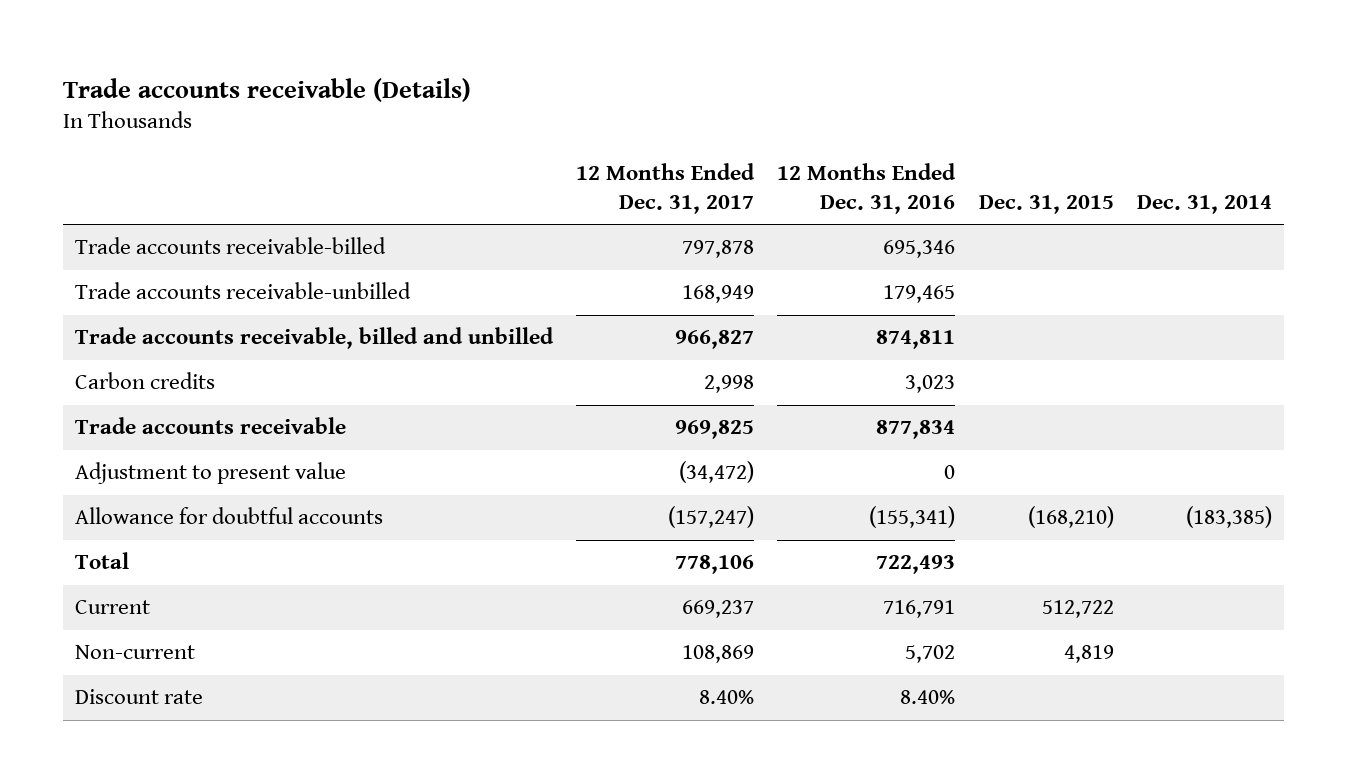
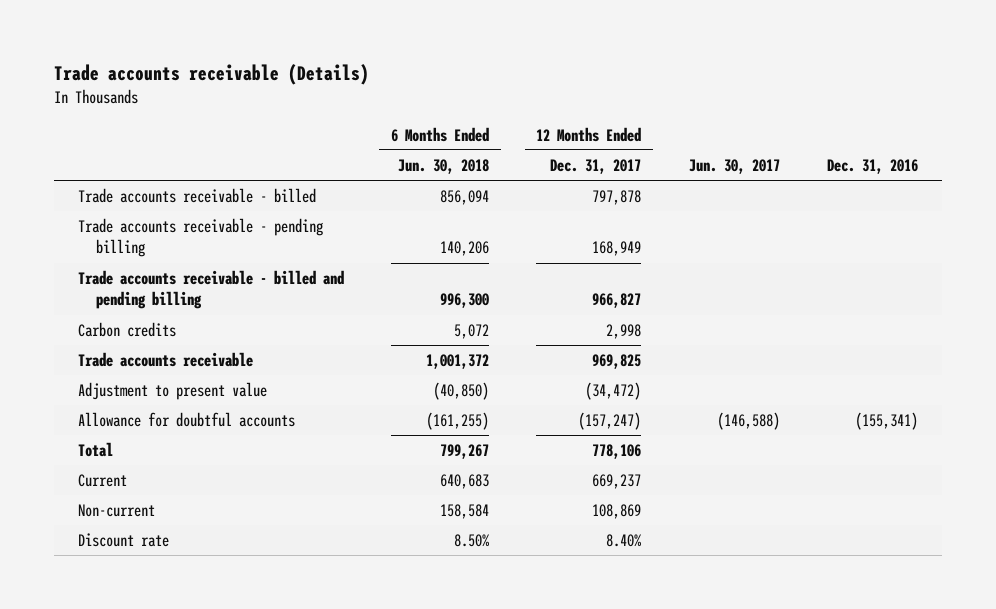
- | 12 Months Ended Dec. 31, 2017 | 12 Months Ended Dec. 31, 2016 | Dec. 31, 2015 | Dec. 31, 2014
+ | 6 Months Ended Jun. 30, 2018 | 12 Months Ended Dec. 31, 2017 | Jun. 30, 2017 | Dec. 31, 2016
- Trade accounts receivable-billed | 797,878 | 695,346 | |
- Trade accounts receivable-unbilled | 168,949 | 179,465 | |
- Trade accounts receivable, billed and unbilled | 966,827 | 874,811 | |
+ Trade accounts receivable - billed | 856,094 | 797,878 | |
+ Trade accounts receivable - pending billing | 140,206 | 168,949 | |
+ Trade accounts receivable - billed and pending billing | 996,300 | 966,827 | |

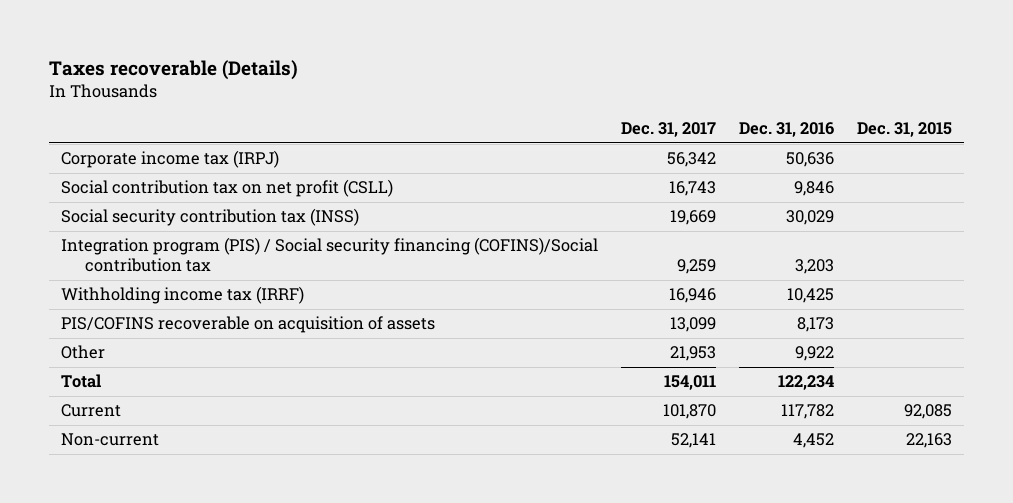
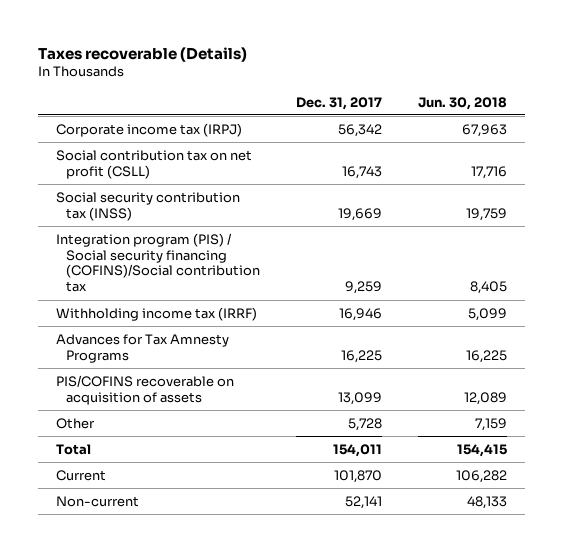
- | Dec. 31, 2017 | Dec. 31, 2016 | Dec. 31, 2015
+ | Dec. 31, 2017 | Jun. 30, 2018
+ Advances for Tax Amnesty Programs | 16,225 | 16,225
- Other | 21,953 | 9,922 |
+ Other | 5,728 | 7,159

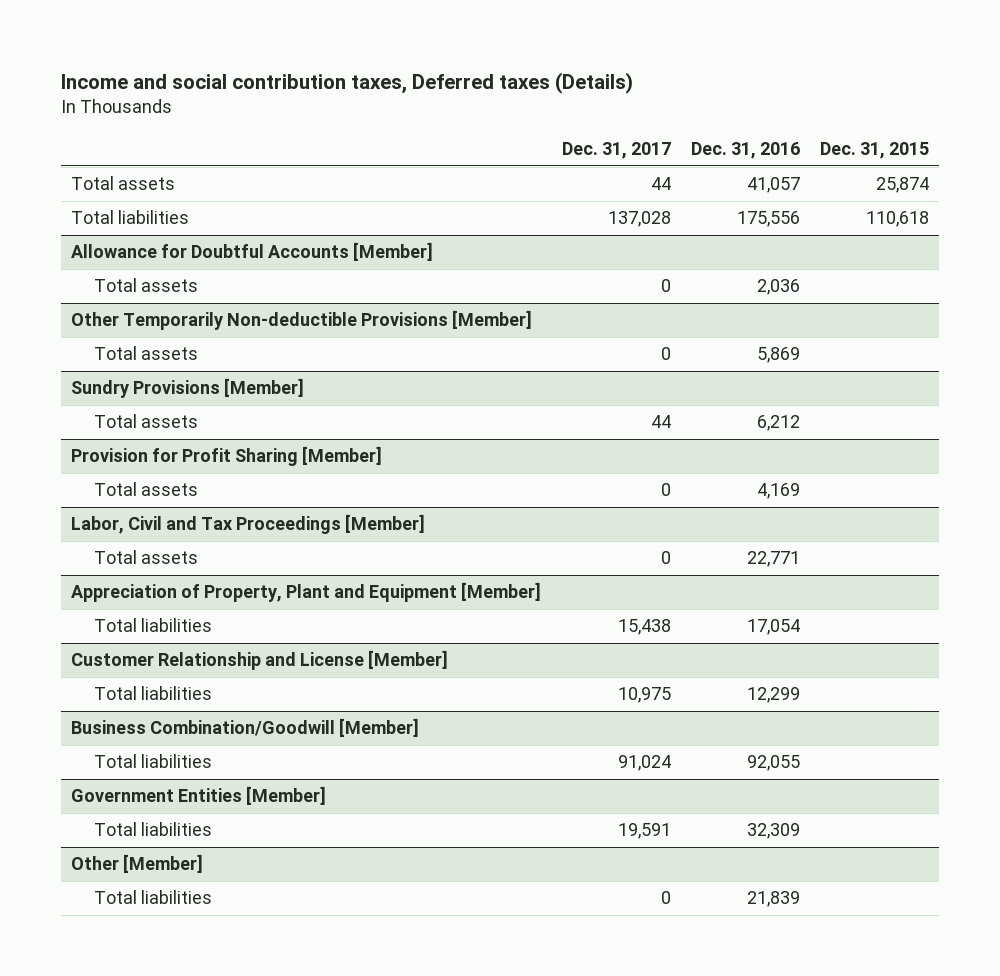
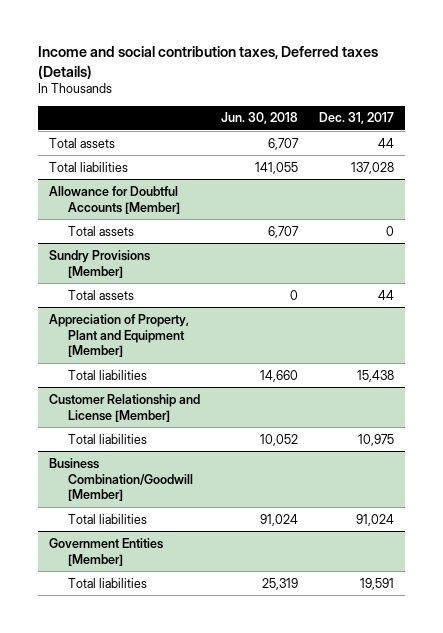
- | Dec. 31, 2017 | Dec. 31, 2016 | Dec. 31, 2015
+ | Jun. 30, 2018 | Dec. 31, 2017
- Other Temporarily Non-deductible Provisions [Member]
- Total assets | 0 | 5,869 |
- Provision for Profit Sharing [Member]
- Total assets | 0 | 4,169 |
- Labor, Civil and Tax Proceedings [Member]
- Total assets | 0 | 22,771 |
- Other [Member]
- Total liabilities | 0 | 21,839 |

